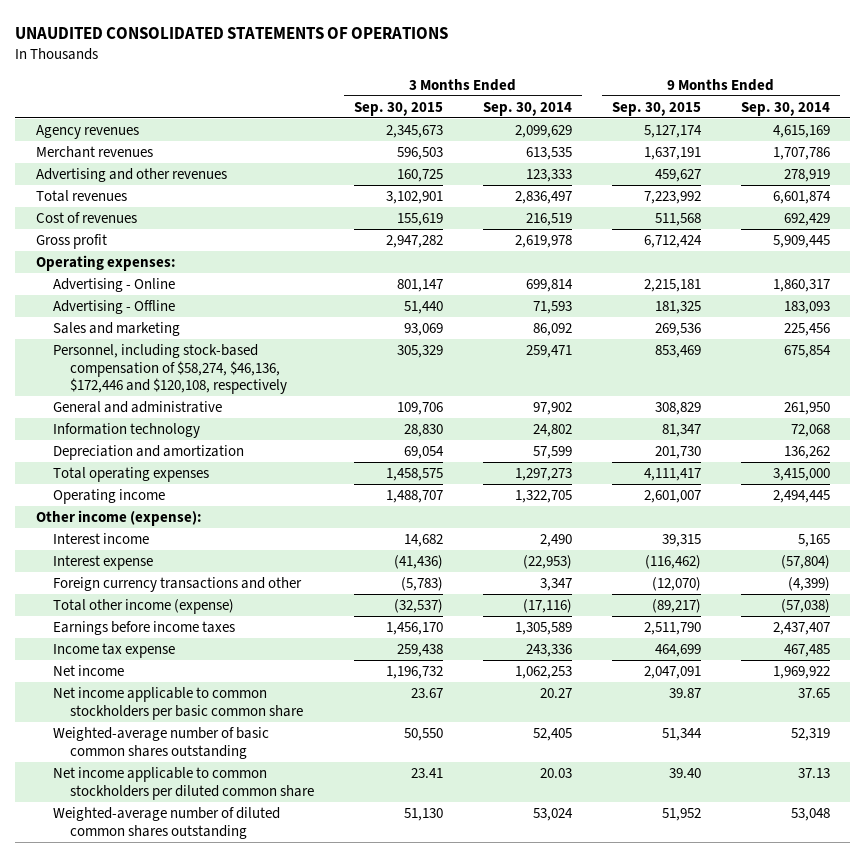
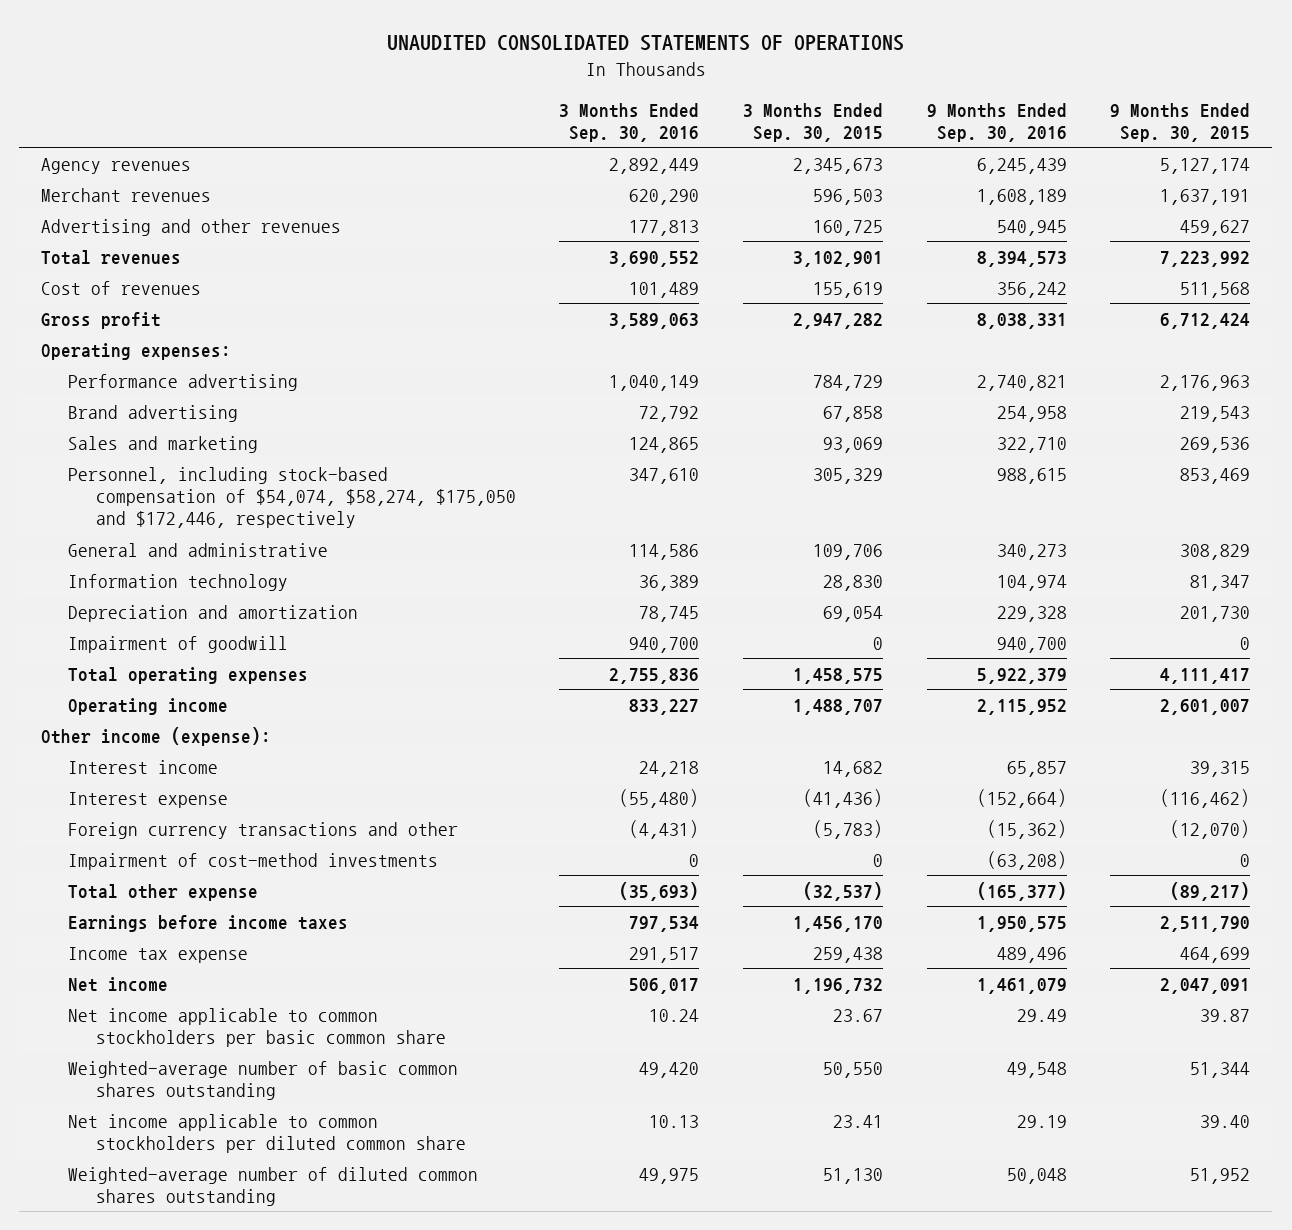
- | 3 Months Ended Sep. 30, 2015 | 3 Months Ended Sep. 30, 2014 | 9 Months Ended Sep. 30, 2015 | 9 Months Ended Sep. 30, 2014
+ | 3 Months Ended Sep. 30, 2016 | 3 Months Ended Sep. 30, 2015 | 9 Months Ended Sep. 30, 2016 | 9 Months Ended Sep. 30, 2015
- Advertising - Online | 801,147 | 699,814 | 2,215,181 | 1,860,317
- Advertising - Offline | 51,440 | 71,593 | 181,325 | 183,093
+ Performance advertising | 1,040,149 | 784,729 | 2,740,821 | 2,176,963
+ Brand advertising | 72,792 | 67,858 | 254,958 | 219,543
- Personnel, including stock-based compensation of $58,274, $46,136, $172,446 and $120,108, respectively | 305,329 | 259,471 | 853,469 | 675,854
+ Personnel, including stock-based compensation of $54,074, $58,274, $175,050 and $172,446, respectively | 347,610 | 305,329 | 988,615 | 853,469
+ Impairment of goodwill | 940,700 | 0 | 940,700 | 0
- Total other income (expense) | (32,537) | (17,116) | (89,217) | (57,038)
+ Impairment of cost-method investments | 0 | 0 | (63,208) | 0
+ Total other expense | (35,693) | (32,537) | (165,377) | (89,217)

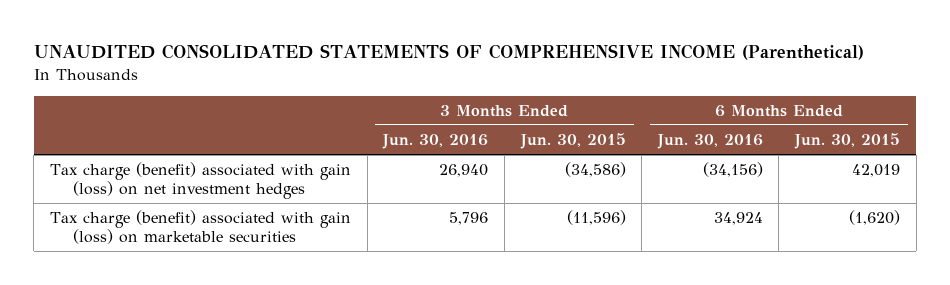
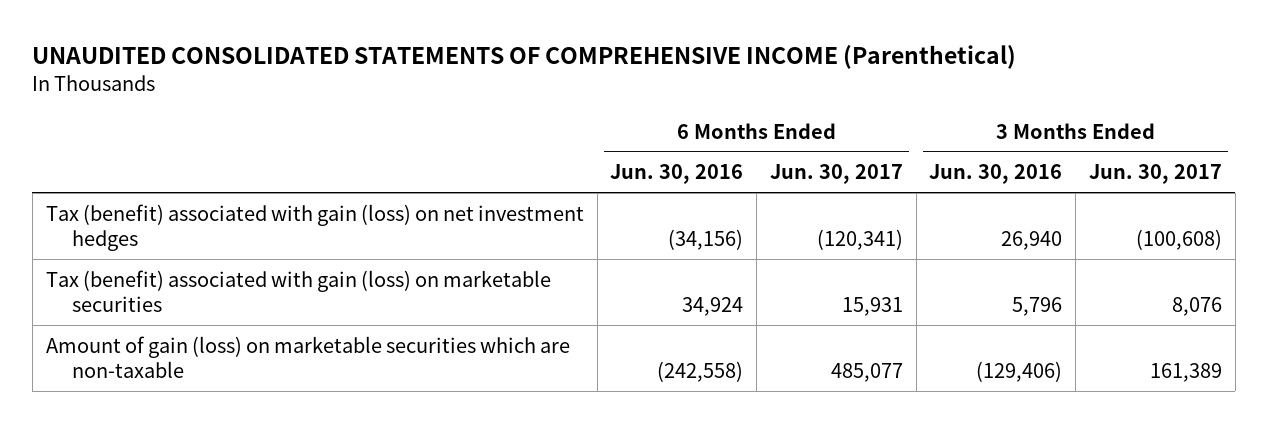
- | 3 Months Ended Jun. 30, 2016 | 3 Months Ended Jun. 30, 2015 | 6 Months Ended Jun. 30, 2016 | 6 Months Ended Jun. 30, 2015
+ | 6 Months Ended Jun. 30, 2016 | 6 Months Ended Jun. 30, 2017 | 3 Months Ended Jun. 30, 2016 | 3 Months Ended Jun. 30, 2017
- Tax charge (benefit) associated with gain (loss) on net investment hedges | 26,940 | (34,586) | (34,156) | 42,019
- Tax charge (benefit) associated with gain (loss) on marketable securities | 5,796 | (11,596) | 34,924 | (1,620)
+ Tax (benefit) associated with gain (loss) on net investment hedges | (34,156) | (120,341) | 26,940 | (100,608)
+ Tax (benefit) associated with gain (loss) on marketable securities | 34,924 | 15,931 | 5,796 | 8,076
+ Amount of gain (loss) on marketable securities which are non-taxable | (242,558) | 485,077 | (129,406) | 161,389

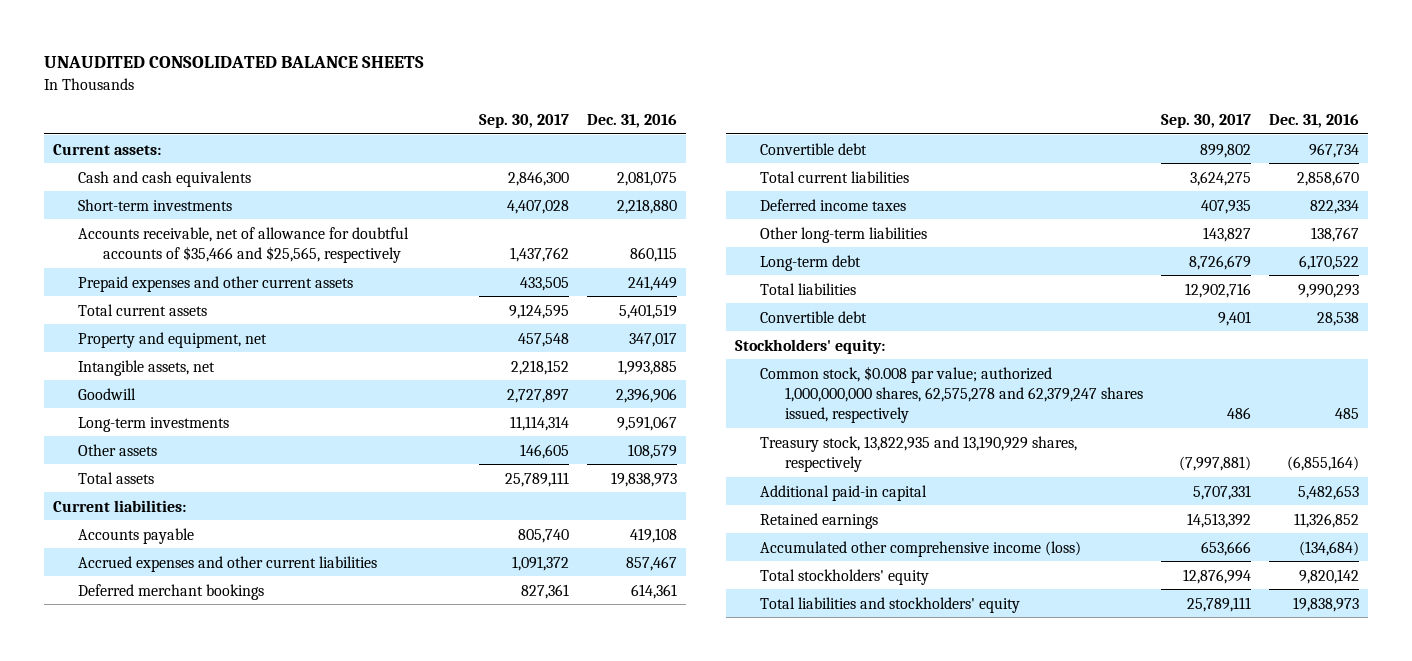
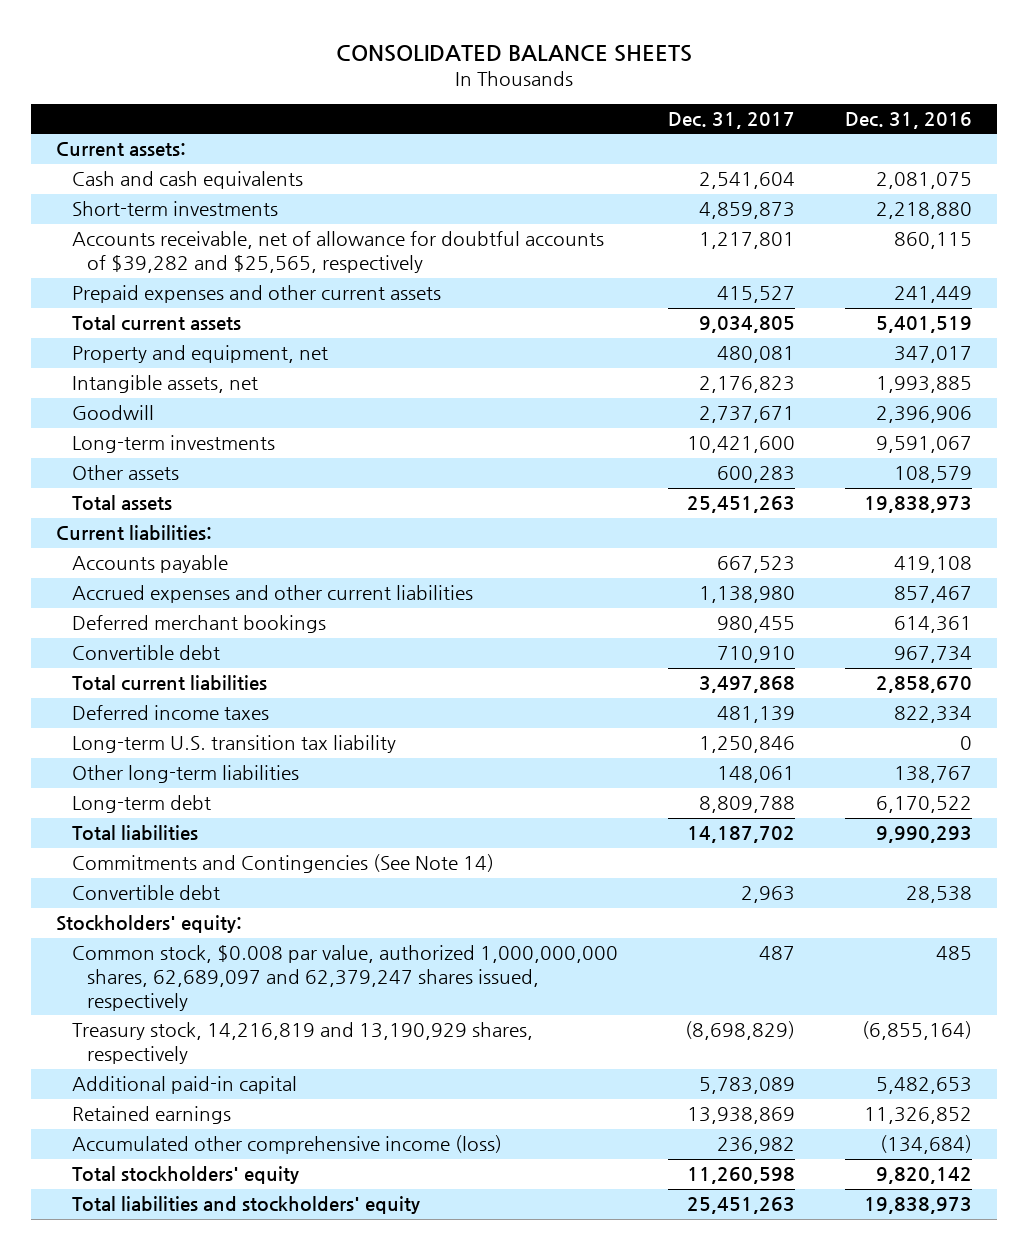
- UNAUDITED CONSOLIDATED BALANCE SHEETS
+ CONSOLIDATED BALANCE SHEETS
- | Sep. 30, 2017 | Dec. 31, 2016
+ | Dec. 31, 2017 | Dec. 31, 2016
- Accounts receivable, net of allowance for doubtful accounts of $35,466 and $25,565, respectively | 1,437,762 | 860,115
+ Accounts receivable, net of allowance for doubtful accounts of $39,282 and $25,565, respectively | 1,217,801 | 860,115
+ Long-term U.S. transition tax liability | 1,250,846 | 0
+ Commitments and Contingencies (See Note 14)
- Common stock, $0.008 par value; authorized 1,000,000,000 shares, 62,575,278 and 62,379,247 shares issued, respectively | 486 | 485
- Treasury stock, 13,822,935 and 13,190,929 shares, respectively | (7,997,881) | (6,855,164)
+ Common stock, $0.008 par value, authorized 1,000,000,000 shares, 62,689,097 and 62,379,247 shares issued, respectively | 487 | 485
+ Treasury stock, 14,216,819 and 13,190,929 shares, respectively | (8,698,829) | (6,855,164)

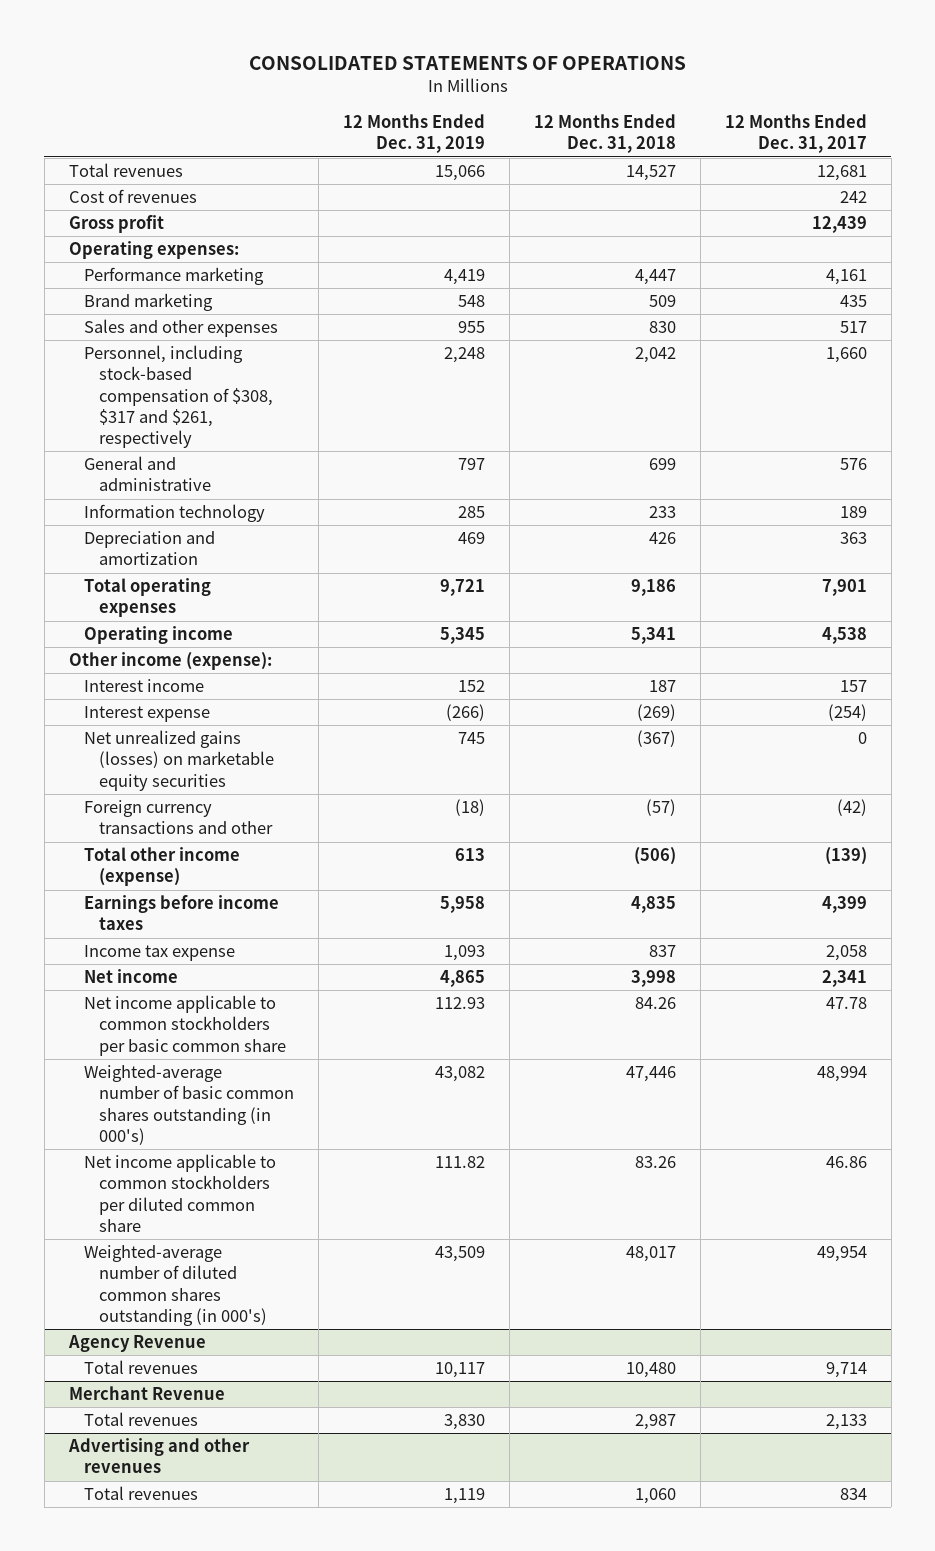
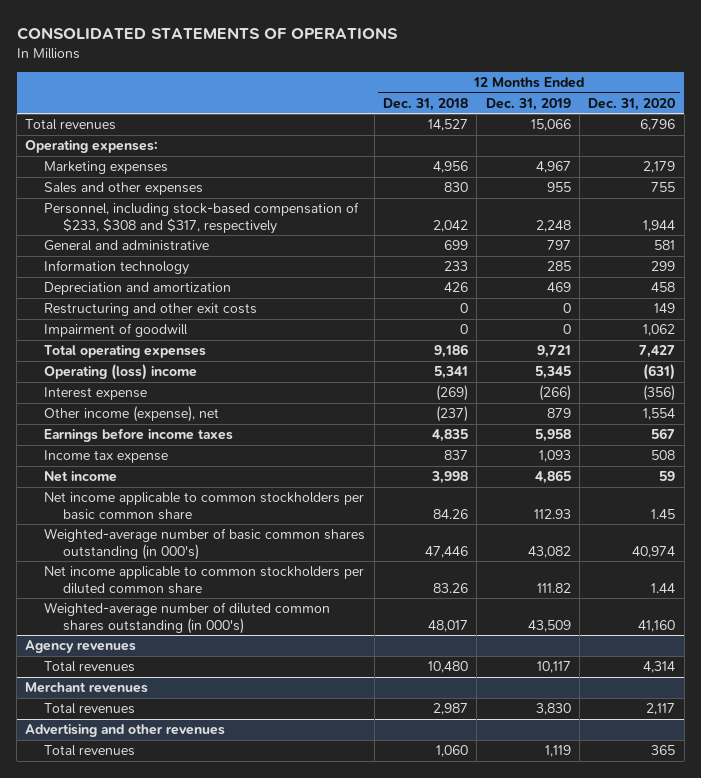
- | 12 Months Ended Dec. 31, 2019 | 12 Months Ended Dec. 31, 2018 | 12 Months Ended Dec. 31, 2017
+ | 12 Months Ended Dec. 31, 2018 | 12 Months Ended Dec. 31, 2019 | 12 Months Ended Dec. 31, 2020
- Cost of revenues | | | 242
- Gross profit | | | 12,439
- Performance marketing | 4,419 | 4,447 | 4,161
- Brand marketing | 548 | 509 | 435
+ Marketing expenses | 4,956 | 4,967 | 2,179
- Personnel, including stock-based compensation of $308, $317 and $261, respectively | 2,248 | 2,042 | 1,660
+ Personnel, including stock-based compensation of $233, $308 and $317, respectively | 2,042 | 2,248 | 1,944
+ Restructuring and other exit costs | 0 | 0 | 149
+ Impairment of goodwill | 0 | 0 | 1,062
- Operating income | 5,345 | 5,341 | 4,538
- Other income (expense):
- Interest income | 152 | 187 | 157
+ Operating (loss) income | 5,341 | 5,345 | (631)
- Net unrealized gains (losses) on marketable equity securities | 745 | (367) | 0
- Foreign currency transactions and other | (18) | (57) | (42)
- Total other income (expense) | 613 | (506) | (139)
+ Other income (expense), net | (237) | 879 | 1,554
- Agency Revenue
+ Agency revenues
- Merchant Revenue
+ Merchant revenues

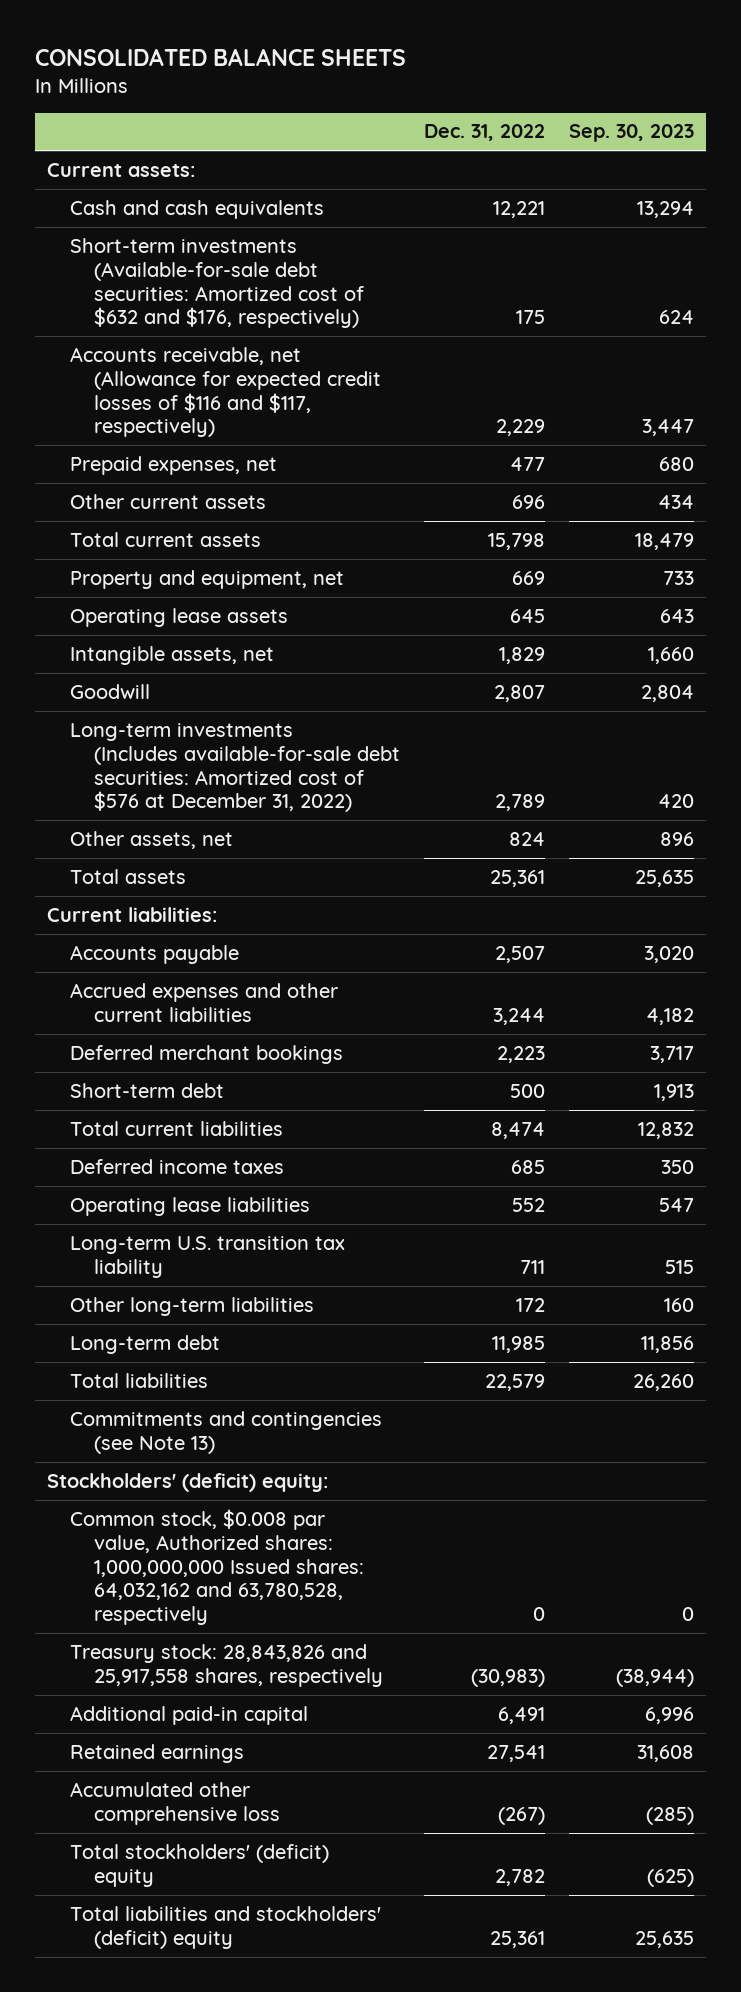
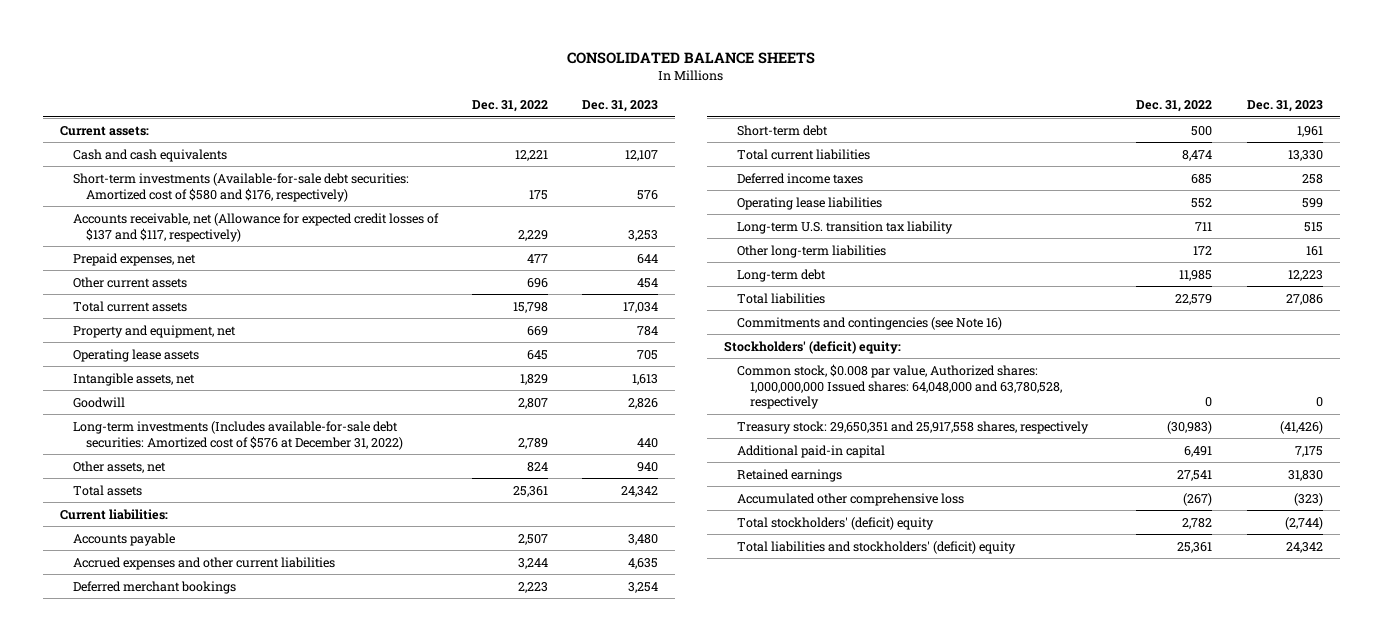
- | Dec. 31, 2022 | Sep. 30, 2023
+ | Dec. 31, 2022 | Dec. 31, 2023
- Short-term investments (Available-for-sale debt securities: Amortized cost of $632 and $176, respectively) | 175 | 624
- Accounts receivable, net (Allowance for expected credit losses of $116 and $117, respectively) | 2,229 | 3,447
+ Short-term investments (Available-for-sale debt securities: Amortized cost of $580 and $176, respectively) | 175 | 576
+ Accounts receivable, net (Allowance for expected credit losses of $137 and $117, respectively) | 2,229 | 3,253
- Commitments and contingencies (see Note 13)
+ Commitments and contingencies (see Note 16)
- Common stock, $0.008 par value, Authorized shares: 1,000,000,000 Issued shares: 64,032,162 and 63,780,528, respectively | 0 | 0
- Treasury stock: 28,843,826 and 25,917,558 shares, respectively | (30,983) | (38,944)
+ Common stock, $0.008 par value, Authorized shares: 1,000,000,000 Issued shares: 64,048,000 and 63,780,528, respectively | 0 | 0
+ Treasury stock: 29,650,351 and 25,917,558 shares, respectively | (30,983) | (41,426)

